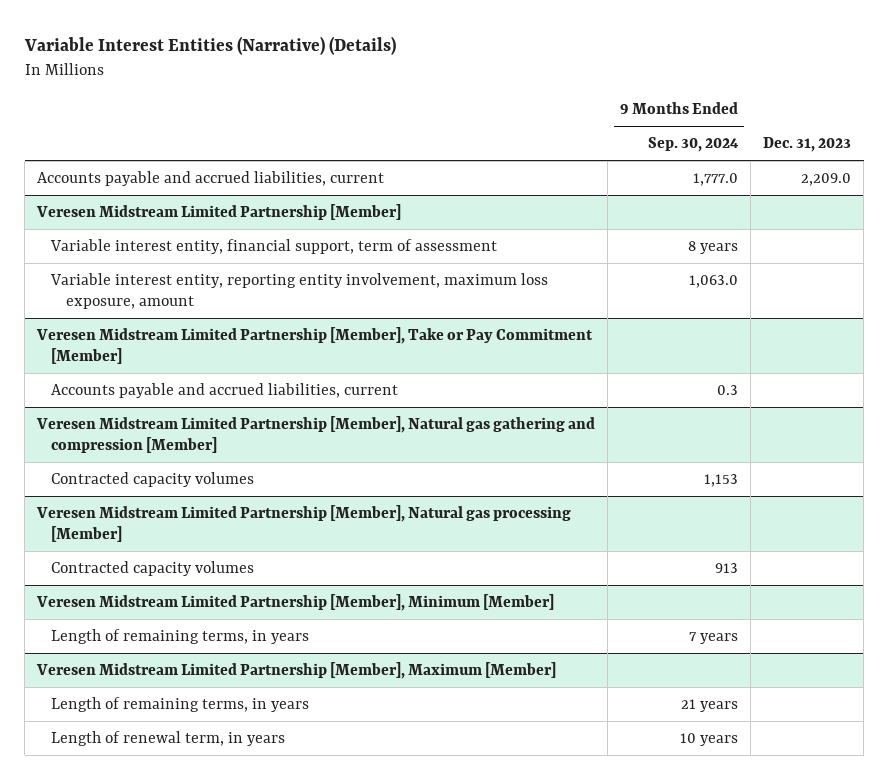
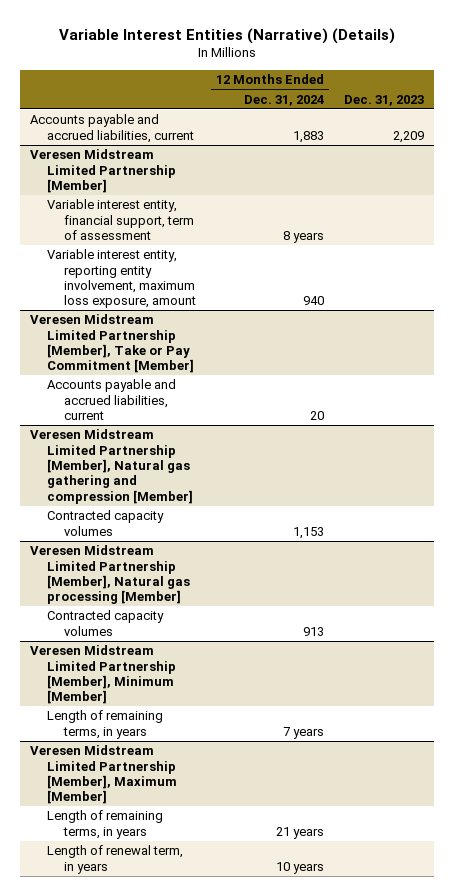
- | 9 Months Ended Sep. 30, 2024 | Dec. 31, 2023
+ | 12 Months Ended Dec. 31, 2024 | Dec. 31, 2023
- Accounts payable and accrued liabilities, current | 1,777.0 | 2,209.0
+ Accounts payable and accrued liabilities, current | 1,883 | 2,209

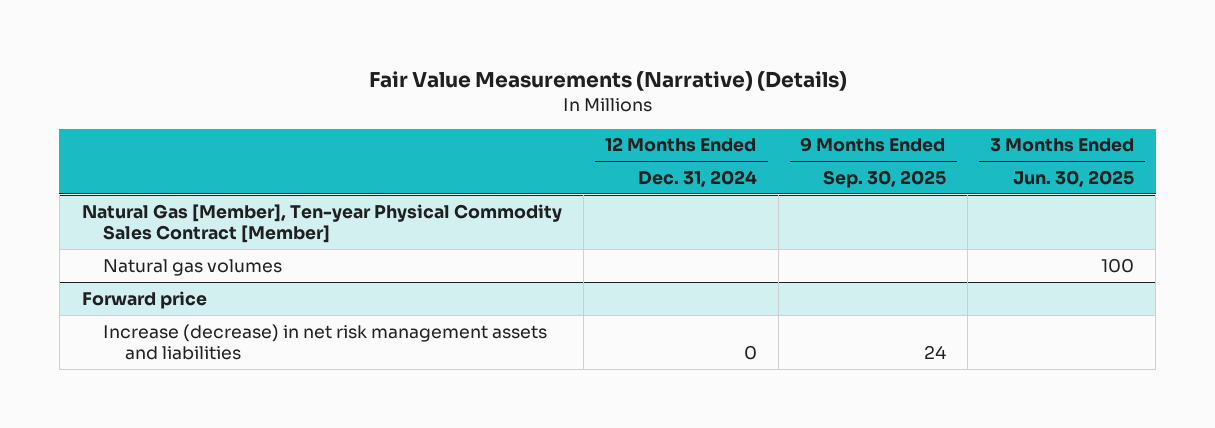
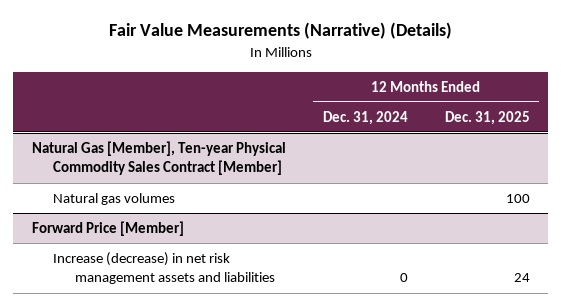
- | 12 Months Ended Dec. 31, 2024 | 9 Months Ended Sep. 30, 2025 | 3 Months Ended Jun. 30, 2025
+ | 12 Months Ended Dec. 31, 2024 | 12 Months Ended Dec. 31, 2025
- Forward price
+ Forward Price [Member]

